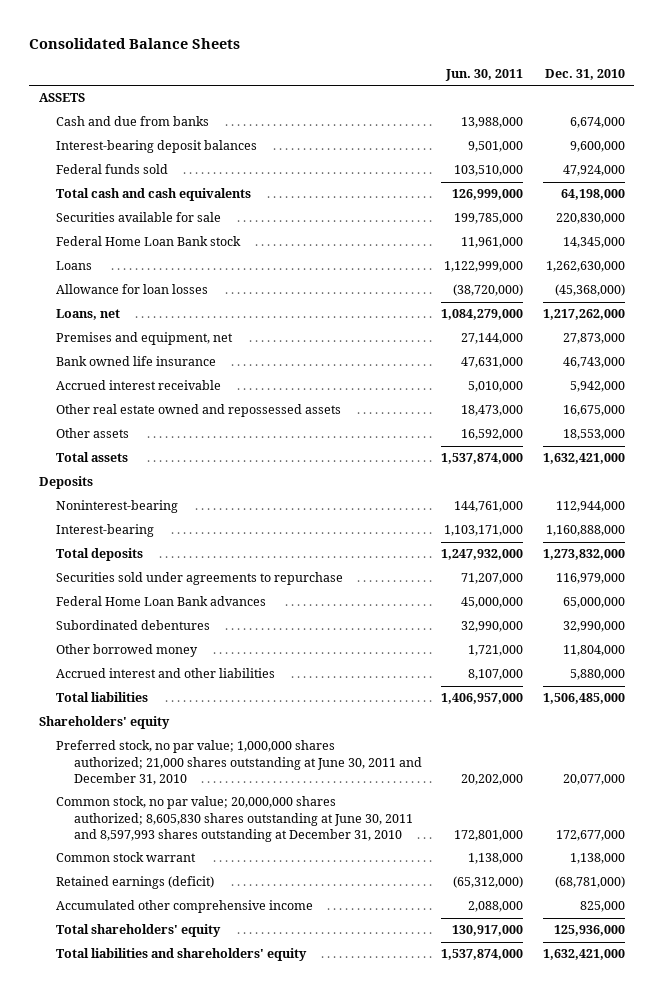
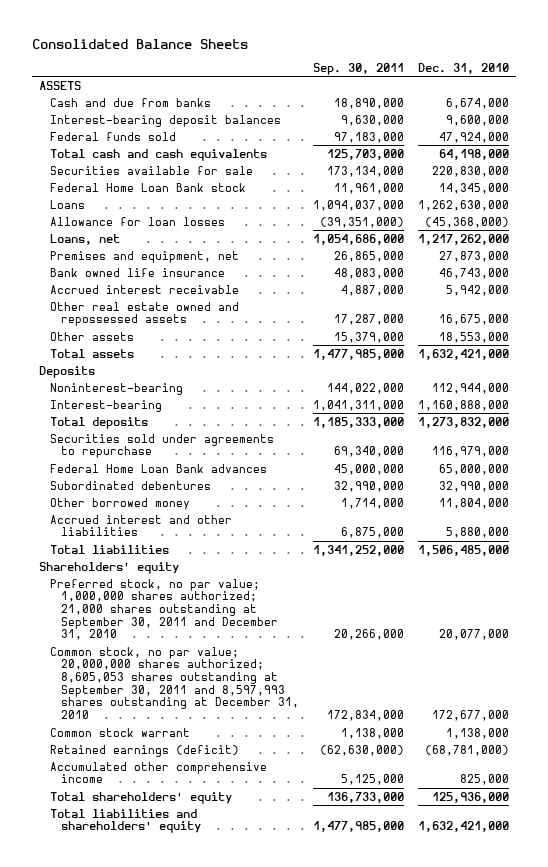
- | Jun. 30, 2011 | Dec. 31, 2010
+ | Sep. 30, 2011 | Dec. 31, 2010
- Preferred stock, no par value; 1,000,000 shares authorized; 21,000 shares outstanding at June 30, 2011 and December 31, 2010 | 20,202,000 | 20,077,000
- Common stock, no par value; 20,000,000 shares authorized; 8,605,830 shares outstanding at June 30, 2011 and 8,597,993 shares outstanding at December 31, 2010 | 172,801,000 | 172,677,000
+ Preferred stock, no par value; 1,000,000 shares authorized; 21,000 shares outstanding at September 30, 2011 and December 31, 2010 | 20,266,000 | 20,077,000
+ Common stock, no par value; 20,000,000 shares authorized; 8,605,053 shares outstanding at September 30, 2011 and 8,597,993 shares outstanding at December 31, 2010 | 172,834,000 | 172,677,000

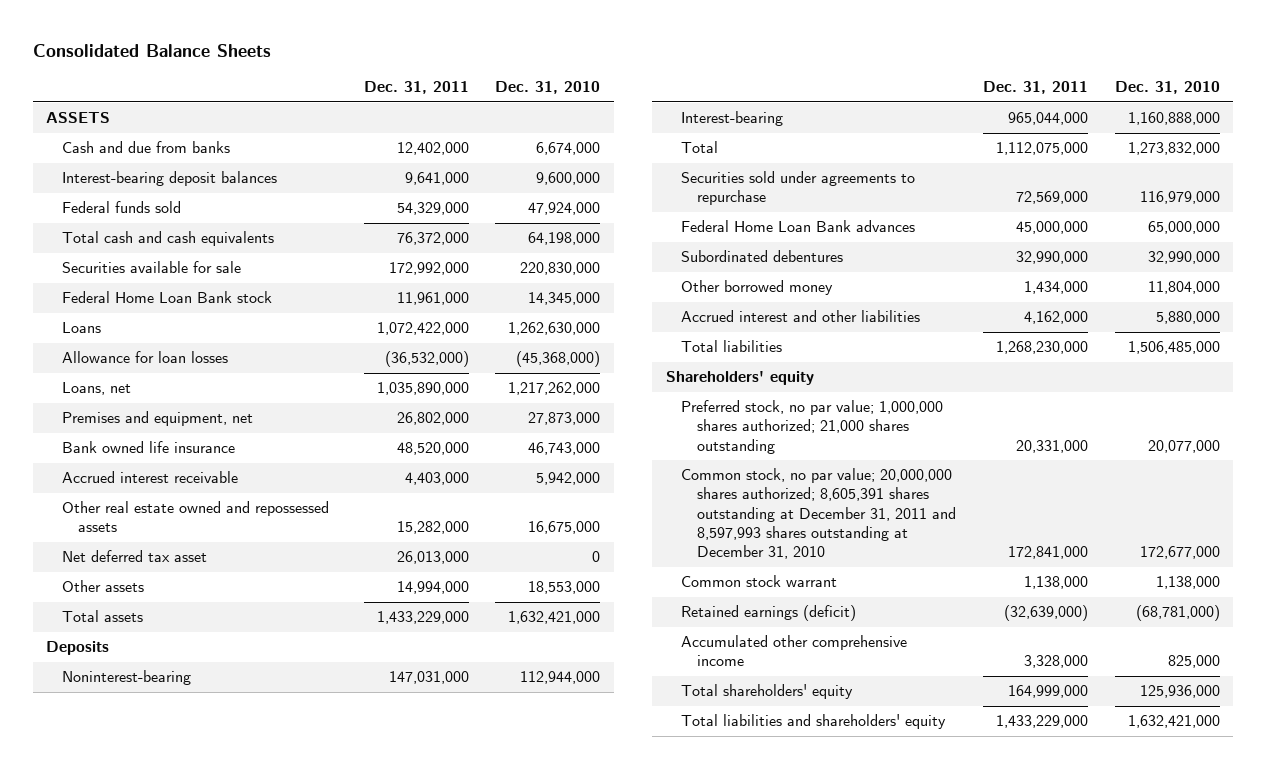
- | Sep. 30, 2011 | Dec. 31, 2010
+ | Dec. 31, 2011 | Dec. 31, 2010
+ Net deferred tax asset | 26,013,000 | 0
- Total deposits | 1,185,333,000 | 1,273,832,000
+ Total | 1,112,075,000 | 1,273,832,000
- Preferred stock, no par value; 1,000,000 shares authorized; 21,000 shares outstanding at September 30, 2011 and December 31, 2010 | 20,266,000 | 20,077,000
- Common stock, no par value; 20,000,000 shares authorized; 8,605,053 shares outstanding at September 30, 2011 and 8,597,993 shares outstanding at December 31, 2010 | 172,834,000 | 172,677,000
+ Preferred stock, no par value; 1,000,000 shares authorized; 21,000 shares outstanding | 20,331,000 | 20,077,000
+ Common stock, no par value; 20,000,000 shares authorized; 8,605,391 shares outstanding at December 31, 2011 and 8,597,993 shares outstanding at December 31, 2010 | 172,841,000 | 172,677,000

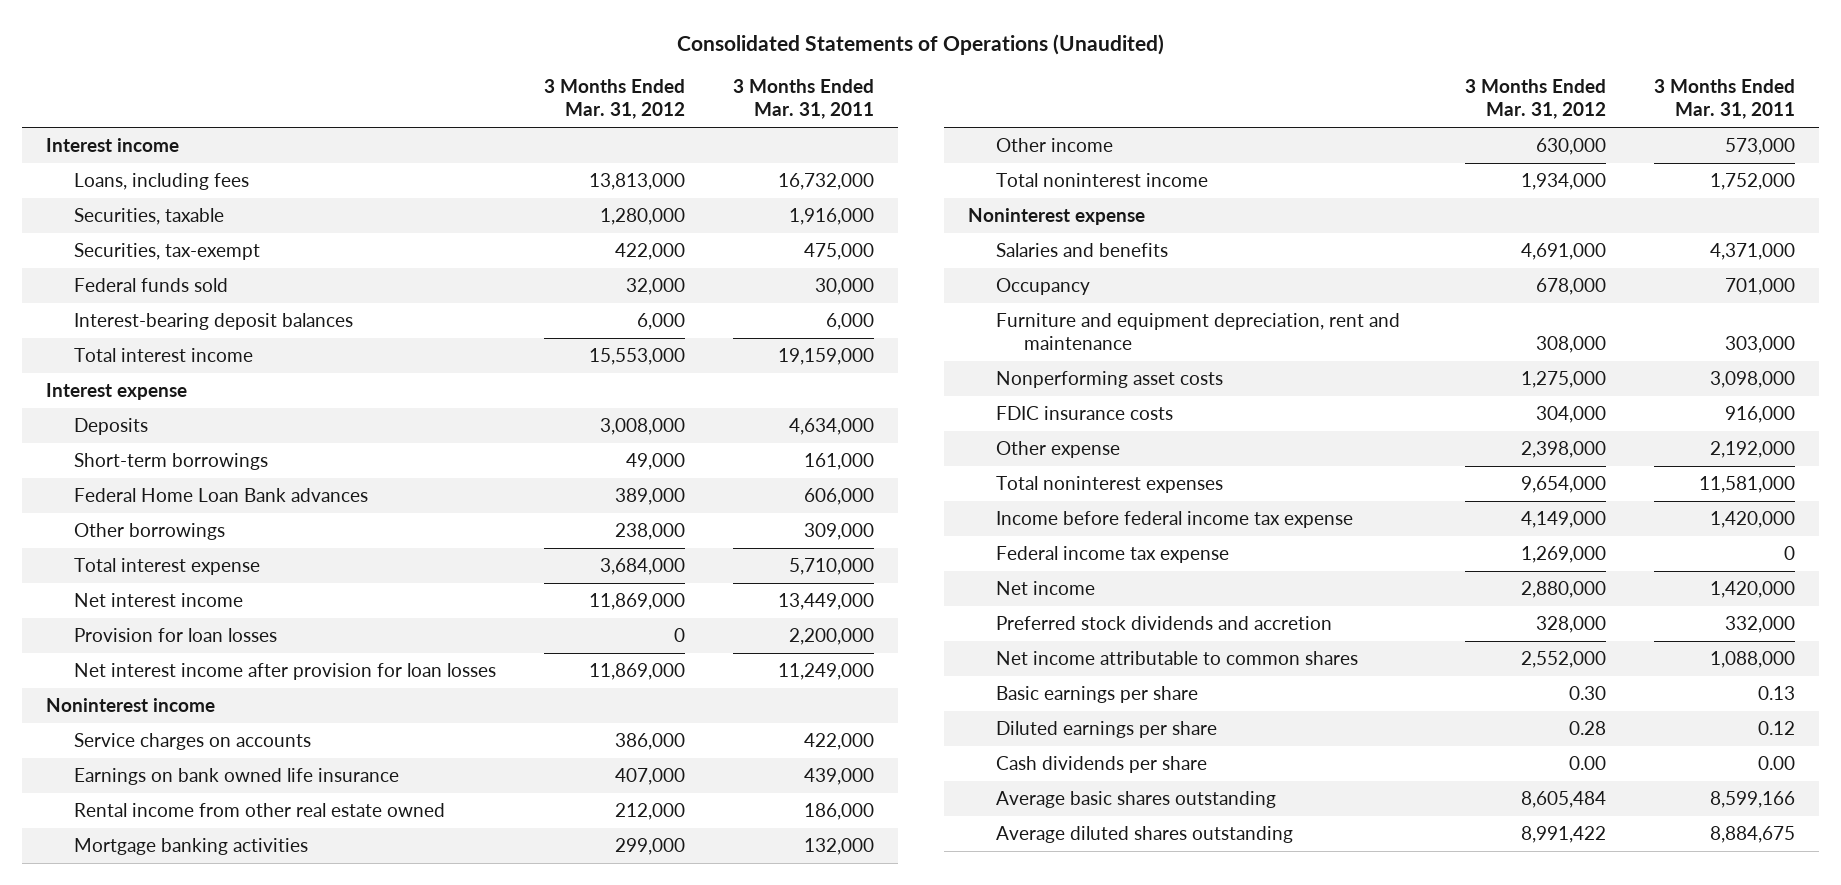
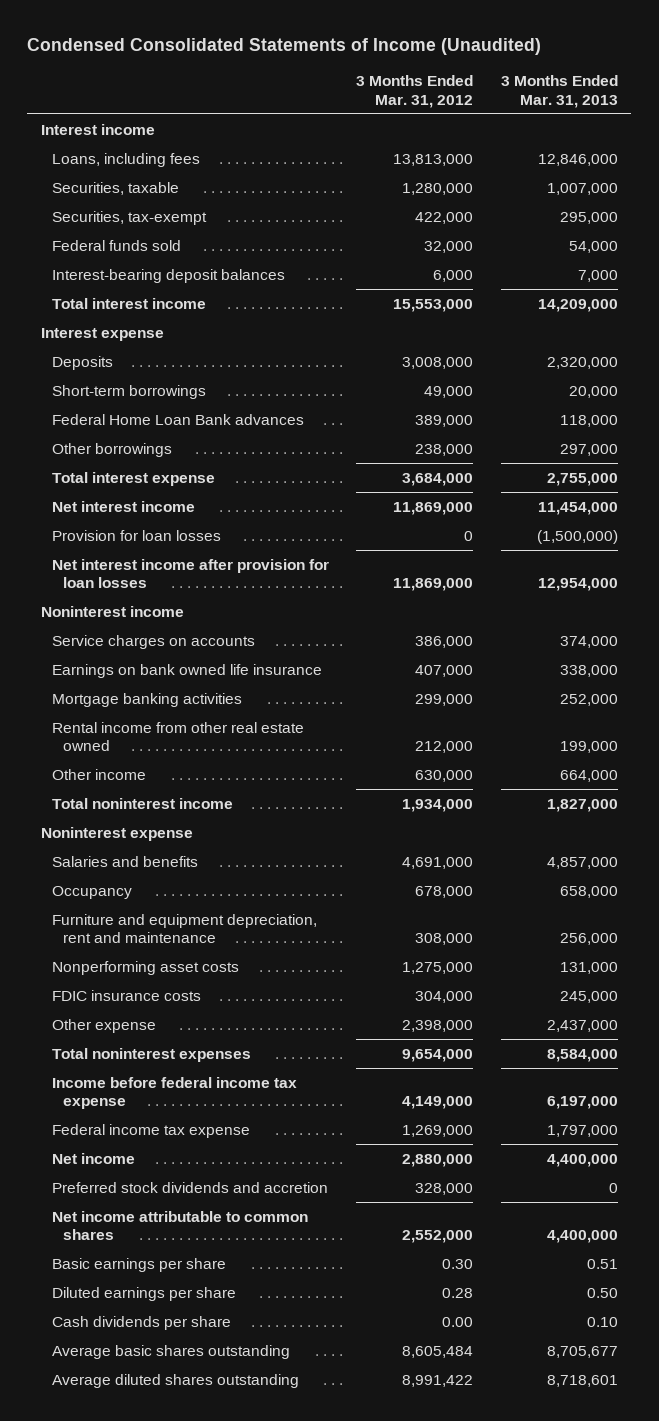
- Consolidated Statements of Operations (Unaudited)
+ Condensed Consolidated Statements of Income (Unaudited)
- | 3 Months Ended Mar. 31, 2012 | 3 Months Ended Mar. 31, 2011
+ | 3 Months Ended Mar. 31, 2012 | 3 Months Ended Mar. 31, 2013
moved down: Rental income from other real estate owned | 212,000 | 199,000

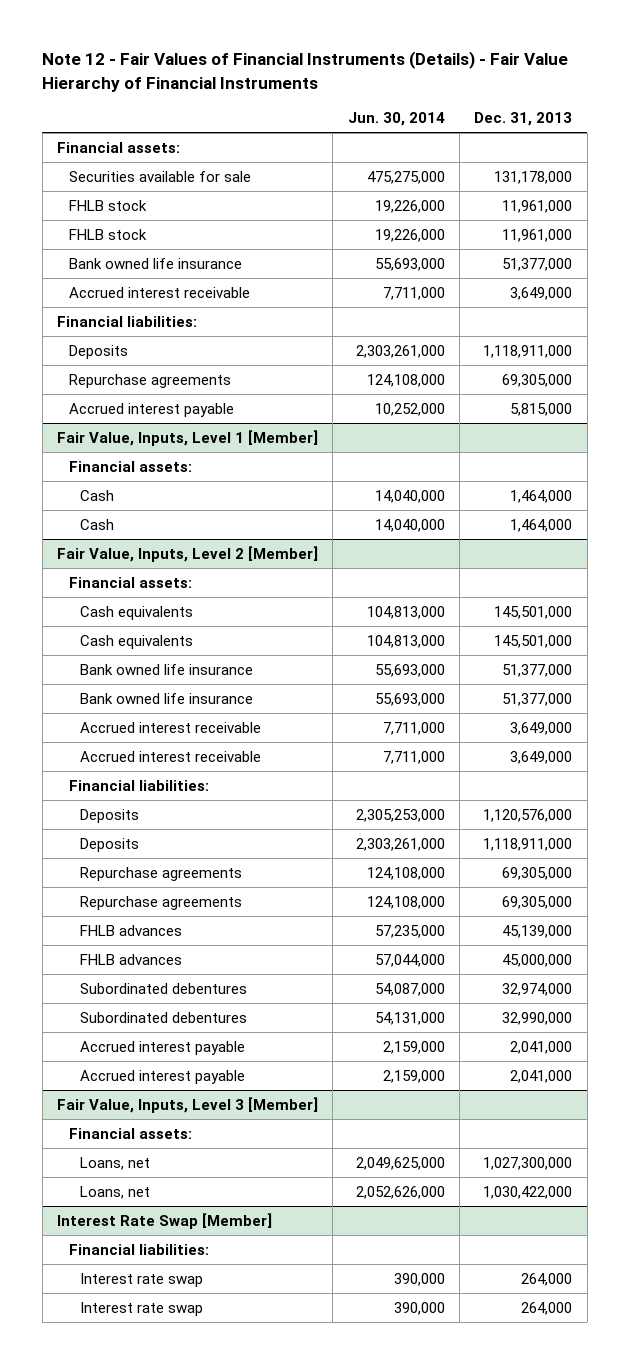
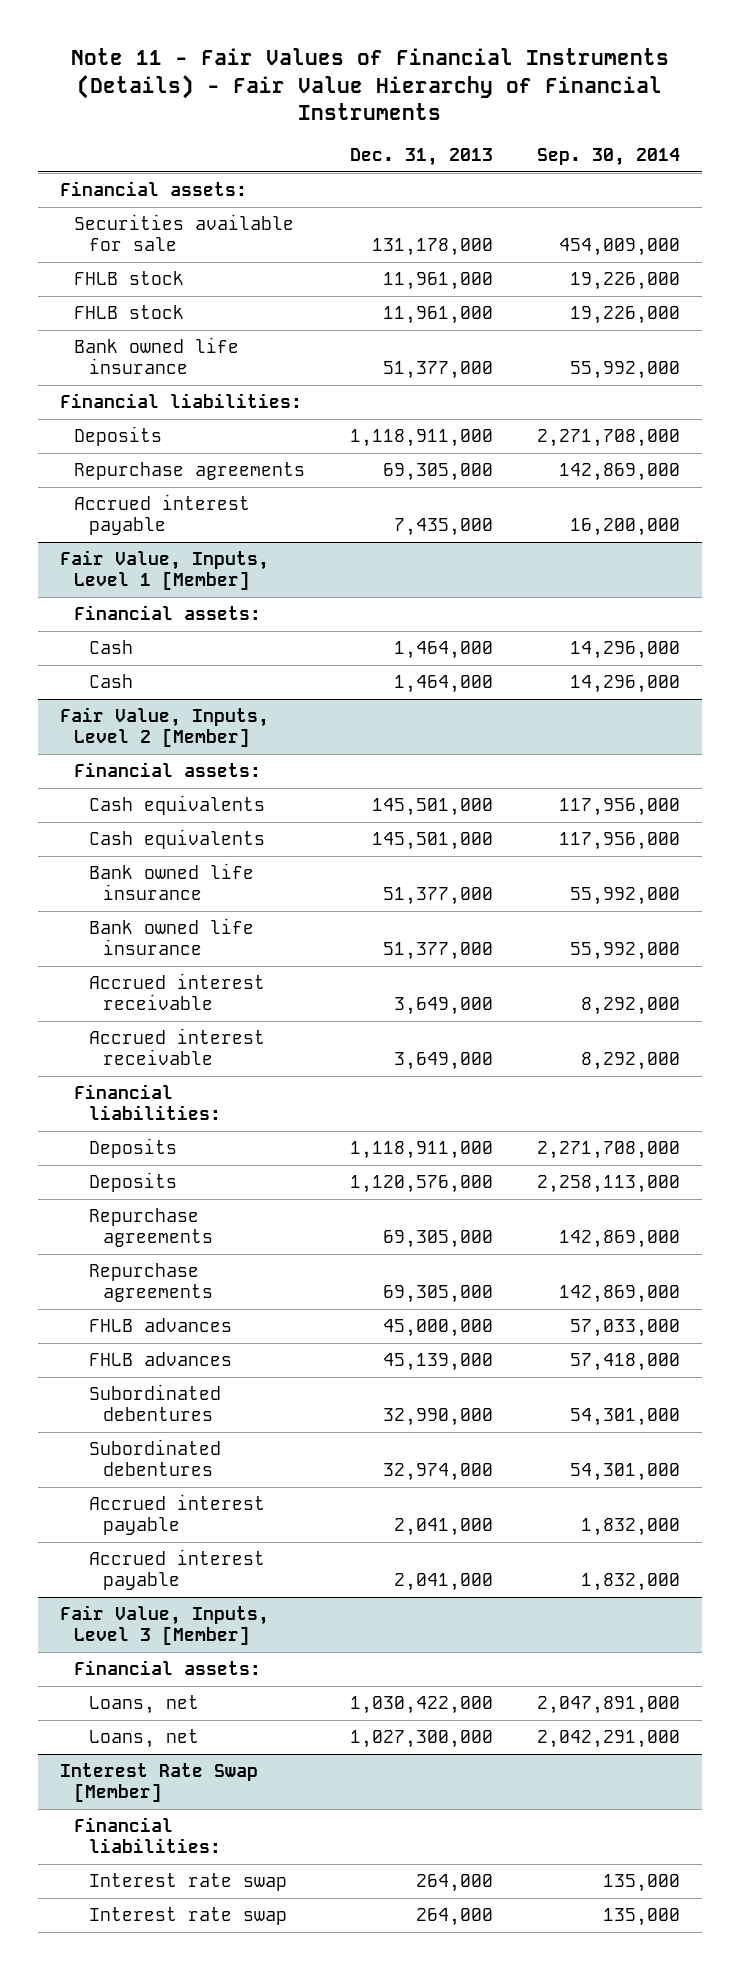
- Note 12 - Fair Values of Financial Instruments (Details) - Fair Value Hierarchy of Financial Instruments
+ Note 11 - Fair Values of Financial Instruments (Details) - Fair Value Hierarchy of Financial Instruments
- | Jun. 30, 2014 | Dec. 31, 2013
+ | Dec. 31, 2013 | Sep. 30, 2014
- Accrued interest receivable | 7,711,000 | 3,649,000
- Accrued interest payable | 10,252,000 | 5,815,000
+ Accrued interest payable | 7,435,000 | 16,200,000
@ Fair Value, Inputs, Level 2 [Member]
moved down: Deposits | 1,120,576,000 | 2,258,113,000
moved down: FHLB advances | 45,139,000 | 57,418,000
moved down: Subordinated debentures | 32,974,000 | 54,301,000
@ Fair Value, Inputs, Level 3 [Member]
moved down: Loans, net | 1,027,300,000 | 2,042,291,000

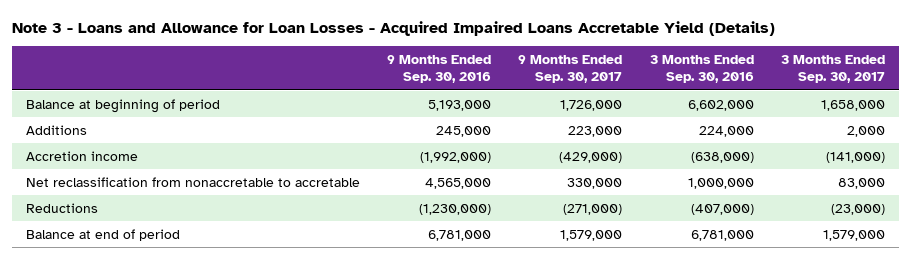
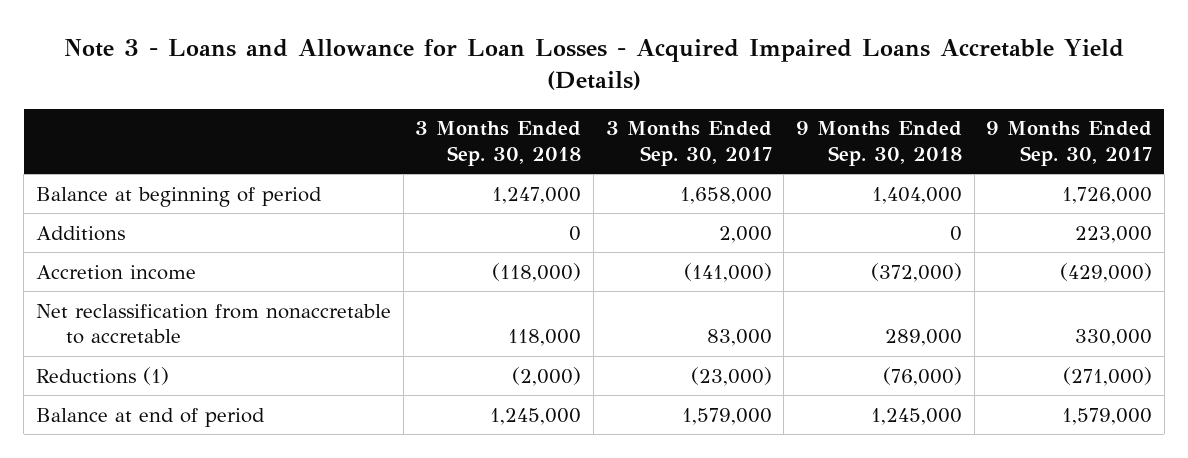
- | 9 Months Ended Sep. 30, 2016 | 9 Months Ended Sep. 30, 2017 | 3 Months Ended Sep. 30, 2016 | 3 Months Ended Sep. 30, 2017
+ | 3 Months Ended Sep. 30, 2018 | 3 Months Ended Sep. 30, 2017 | 9 Months Ended Sep. 30, 2018 | 9 Months Ended Sep. 30, 2017
- Reductions | (1,230,000) | (271,000) | (407,000) | (23,000)
+ Reductions (1) | (2,000) | (23,000) | (76,000) | (271,000)

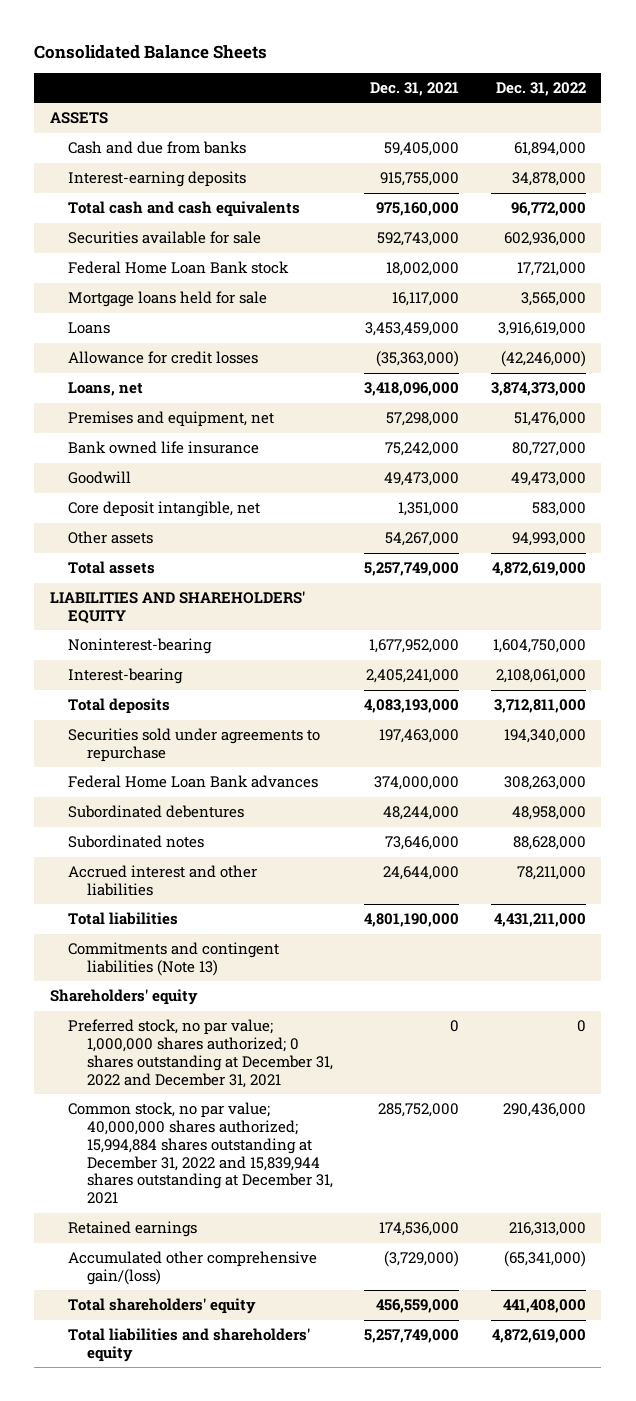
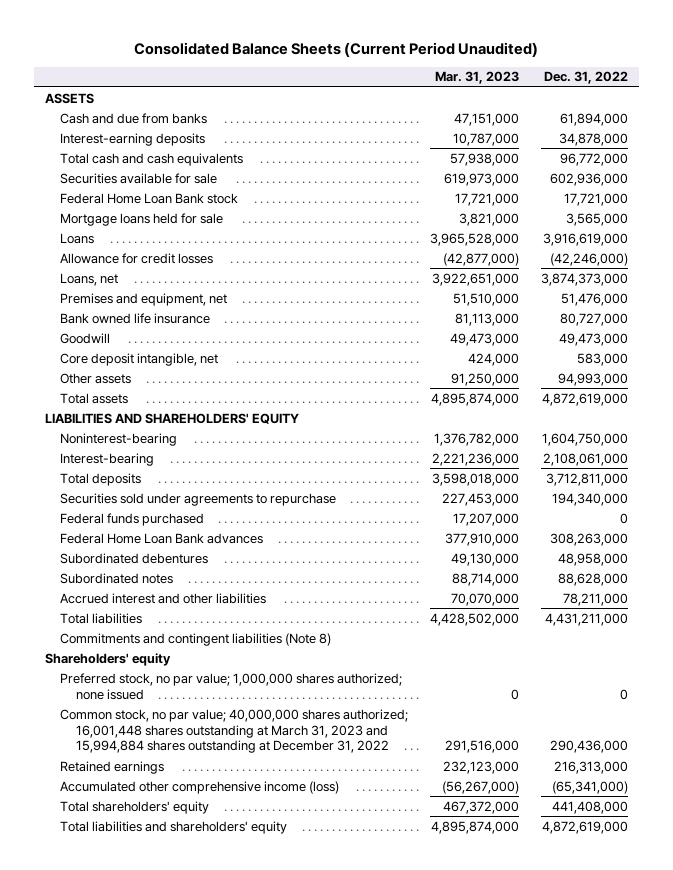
- Consolidated Balance Sheets
+ Consolidated Balance Sheets (Current Period Unaudited)
- | Dec. 31, 2021 | Dec. 31, 2022
+ | Mar. 31, 2023 | Dec. 31, 2022
+ Federal funds purchased | 17,207,000 | 0
- Commitments and contingent liabilities (Note 13)
+ Commitments and contingent liabilities (Note 8)
- Preferred stock, no par value; 1,000,000 shares authorized; 0 shares outstanding at December 31, 2022 and December 31, 2021 | 0 | 0
- Common stock, no par value; 40,000,000 shares authorized; 15,994,884 shares outstanding at December 31, 2022 and 15,839,944 shares outstanding at December 31, 2021 | 285,752,000 | 290,436,000
+ Preferred stock, no par value; 1,000,000 shares authorized; none issued | 0 | 0
+ Common stock, no par value; 40,000,000 shares authorized; 16,001,448 shares outstanding at March 31, 2023 and 15,994,884 shares outstanding at December 31, 2022 | 291,516,000 | 290,436,000
- Accumulated other comprehensive gain/(loss) | (3,729,000) | (65,341,000)
+ Accumulated other comprehensive income (loss) | (56,267,000) | (65,341,000)

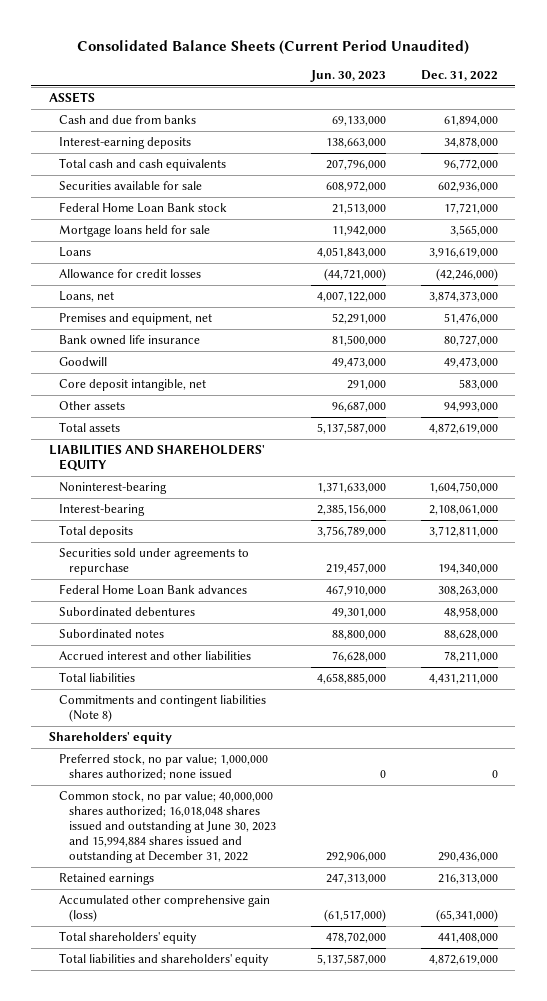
- | Mar. 31, 2023 | Dec. 31, 2022
+ | Jun. 30, 2023 | Dec. 31, 2022
- Federal funds purchased | 17,207,000 | 0
- Common stock, no par value; 40,000,000 shares authorized; 16,001,448 shares outstanding at March 31, 2023 and 15,994,884 shares outstanding at December 31, 2022 | 291,516,000 | 290,436,000
+ Common stock, no par value; 40,000,000 shares authorized; 16,018,048 shares issued and outstanding at June 30, 2023 and 15,994,884 shares issued and outstanding at December 31, 2022 | 292,906,000 | 290,436,000
- Accumulated other comprehensive income (loss) | (56,267,000) | (65,341,000)
+ Accumulated other comprehensive gain (loss) | (61,517,000) | (65,341,000)

